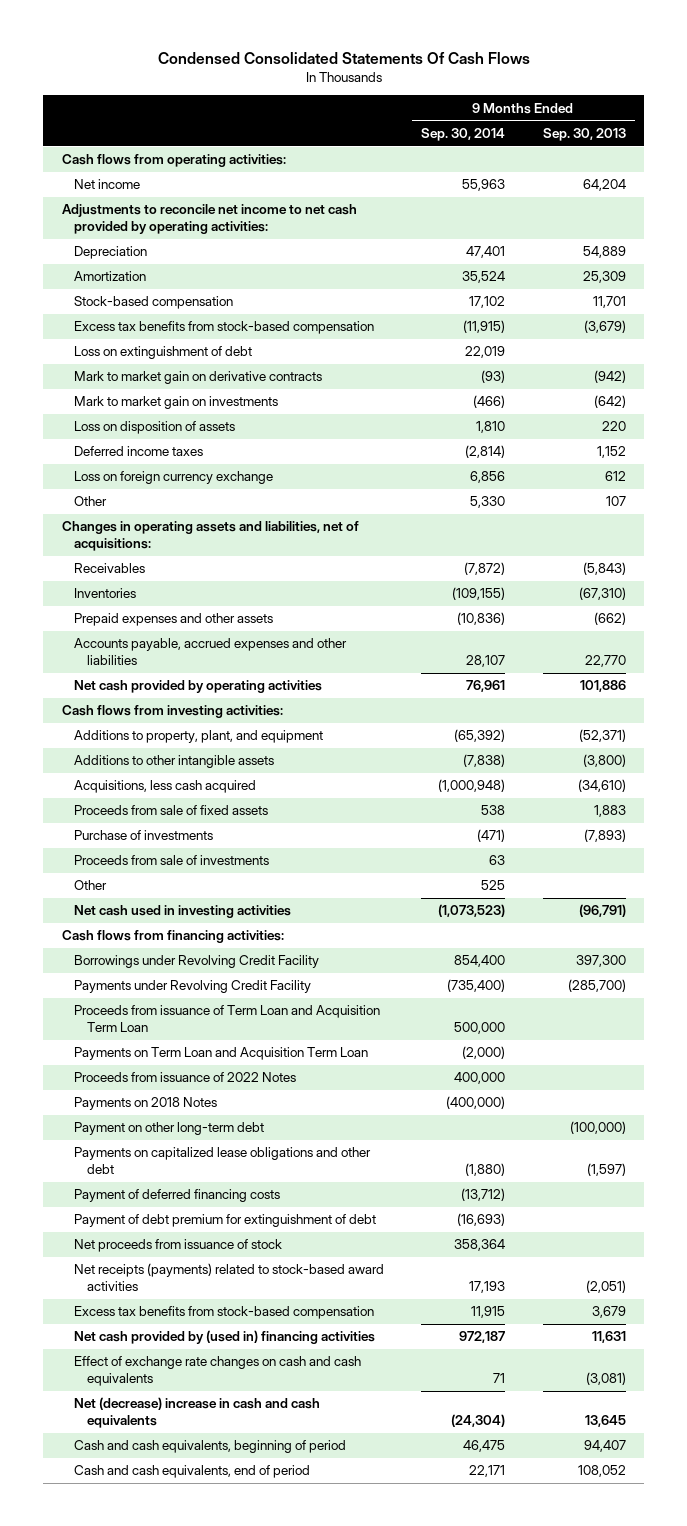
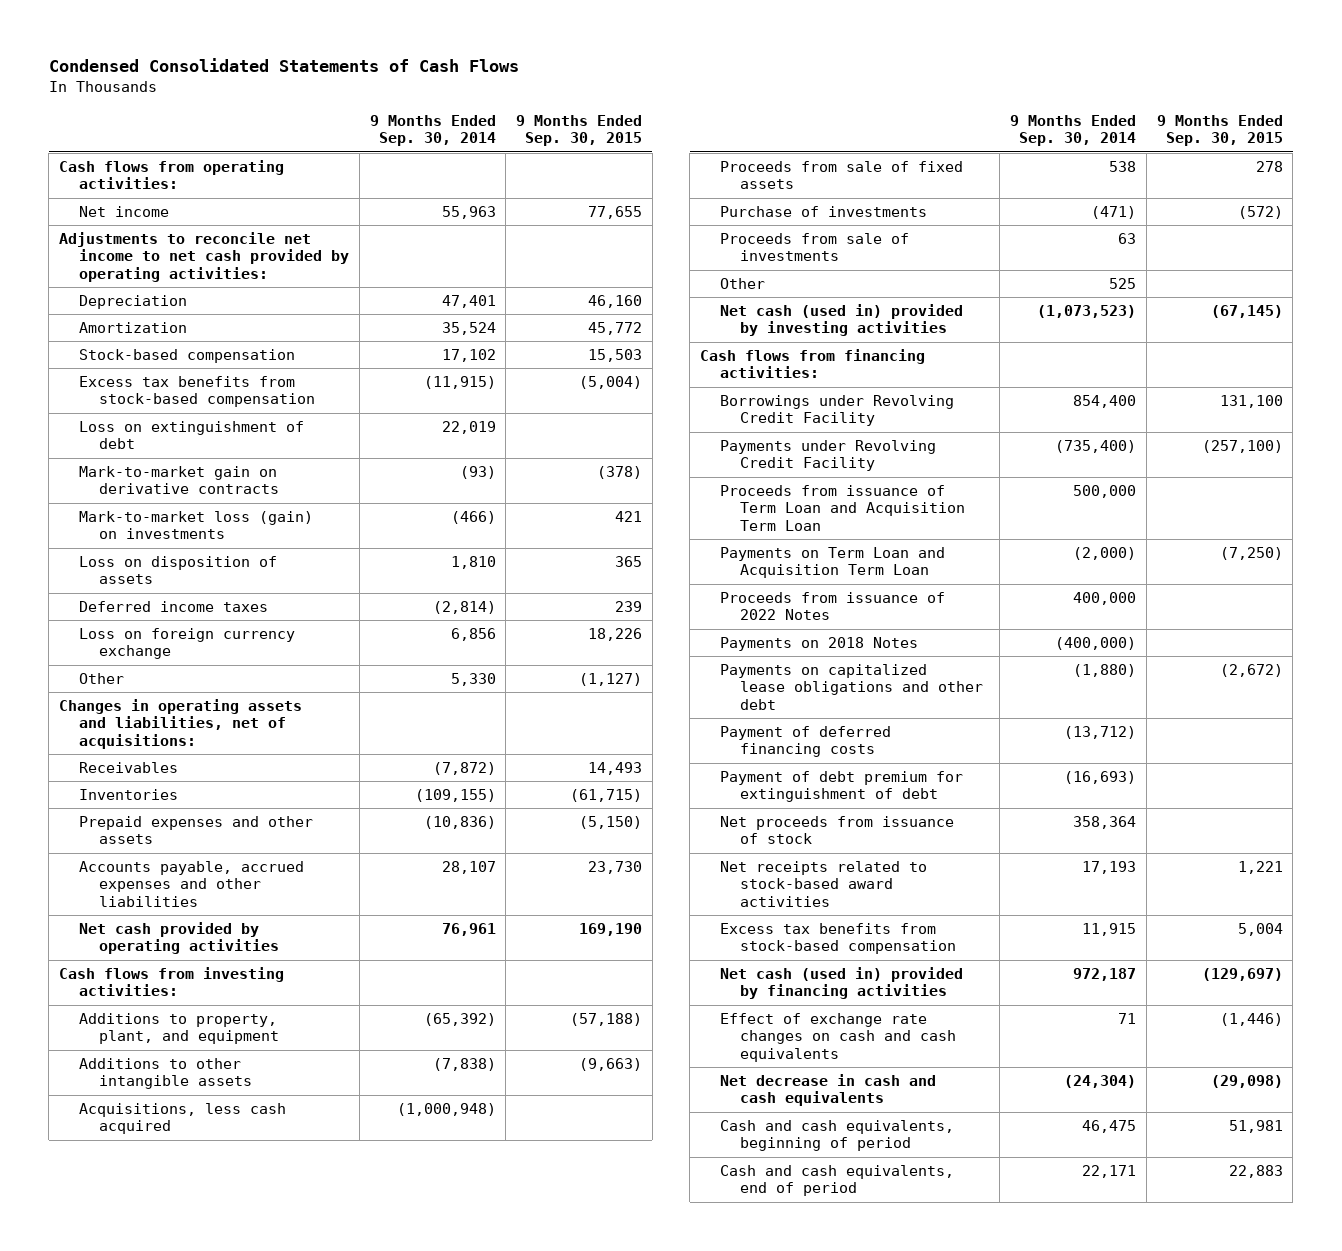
- Condensed Consolidated Statements Of Cash Flows
+ Condensed Consolidated Statements of Cash Flows
- | 9 Months Ended Sep. 30, 2014 | 9 Months Ended Sep. 30, 2013
+ | 9 Months Ended Sep. 30, 2014 | 9 Months Ended Sep. 30, 2015
- Mark to market gain on derivative contracts | (93) | (942)
- Mark to market gain on investments | (466) | (642)
+ Mark-to-market gain on derivative contracts | (93) | (378)
+ Mark-to-market loss (gain) on investments | (466) | 421
- Net cash used in investing activities | (1,073,523) | (96,791)
+ Net cash (used in) provided by investing activities | (1,073,523) | (67,145)
- Payment on other long-term debt | | (100,000)
- Net receipts (payments) related to stock-based award activities | 17,193 | (2,051)
+ Net receipts related to stock-based award activities | 17,193 | 1,221
- Net cash provided by (used in) financing activities | 972,187 | 11,631
+ Net cash (used in) provided by financing activities | 972,187 | (129,697)
- Net (decrease) increase in cash and cash equivalents | (24,304) | 13,645
+ Net decrease in cash and cash equivalents | (24,304) | (29,098)

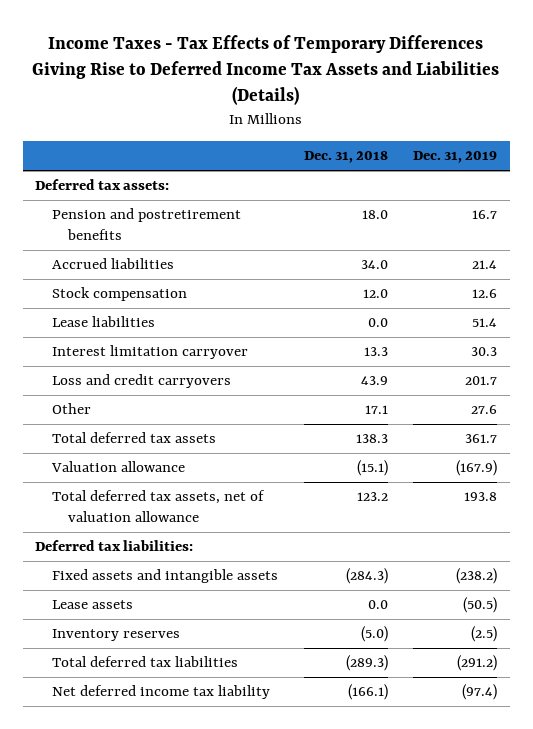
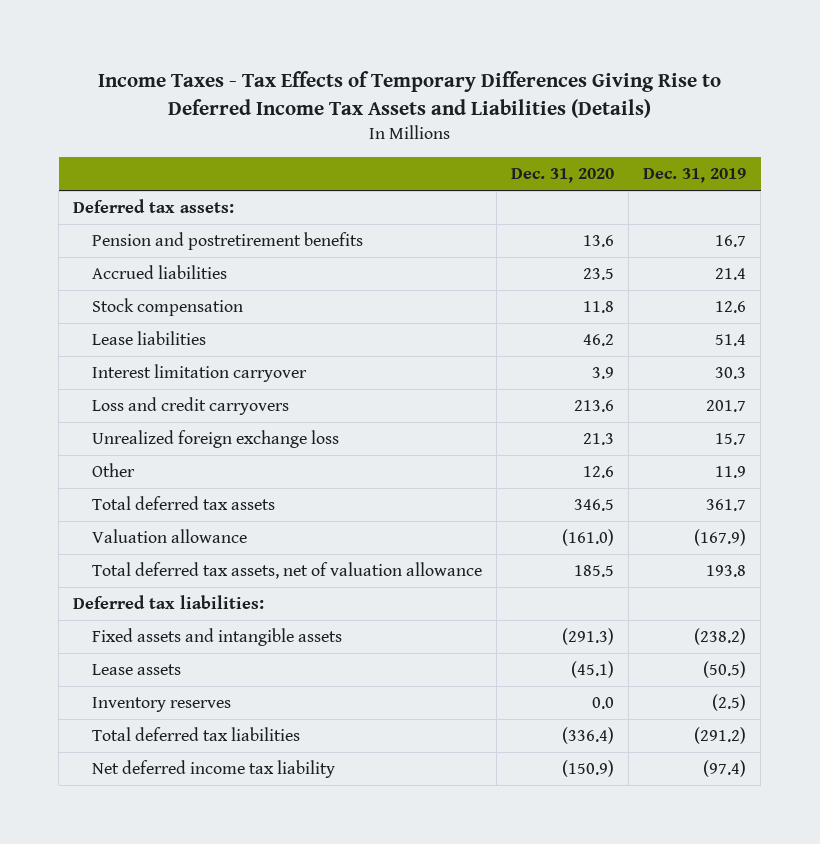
- | Dec. 31, 2018 | Dec. 31, 2019
+ | Dec. 31, 2020 | Dec. 31, 2019
- Other | 17.1 | 27.6
+ Unrealized foreign exchange loss | 21.3 | 15.7
+ Other | 12.6 | 11.9

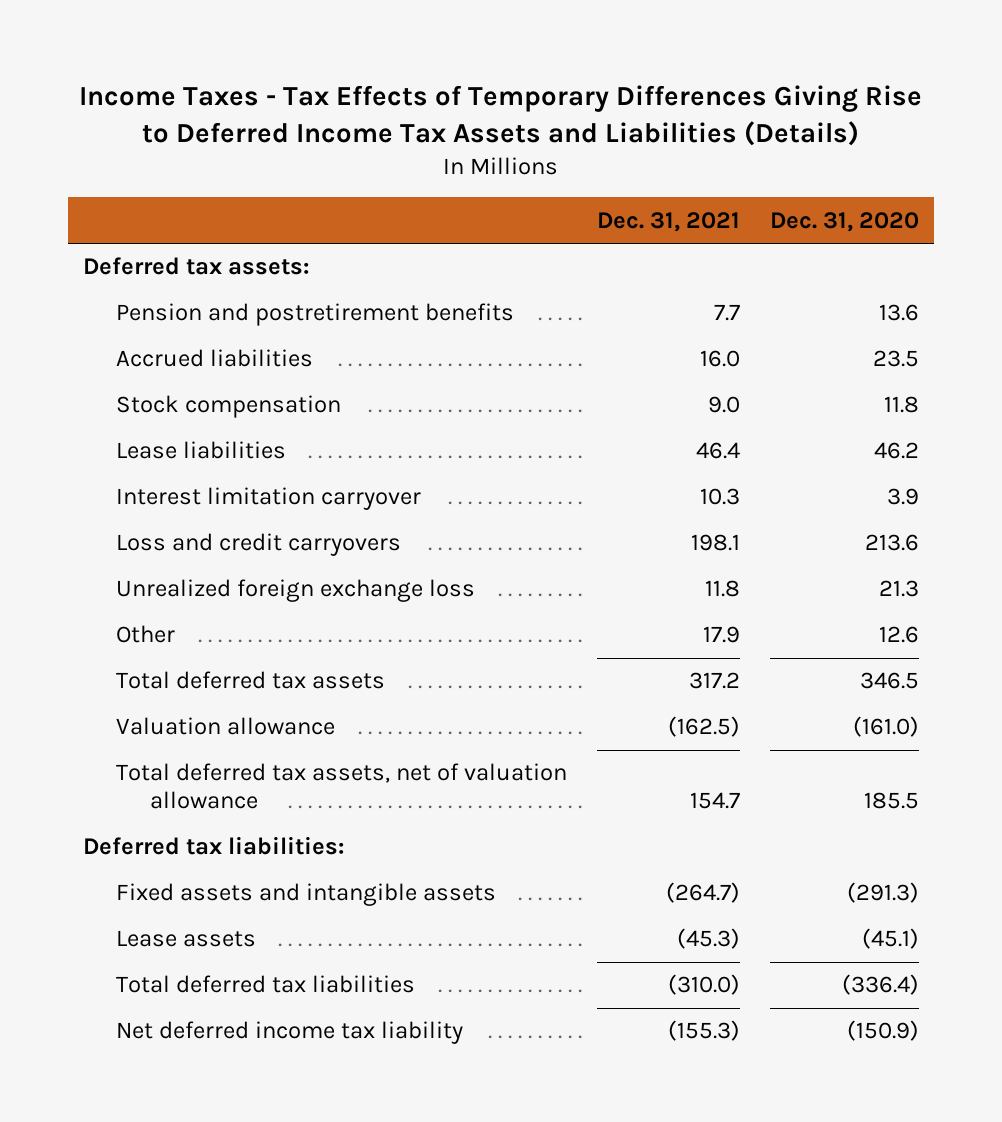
- | Dec. 31, 2020 | Dec. 31, 2019
+ | Dec. 31, 2021 | Dec. 31, 2020
- Inventory reserves | 0.0 | (2.5)

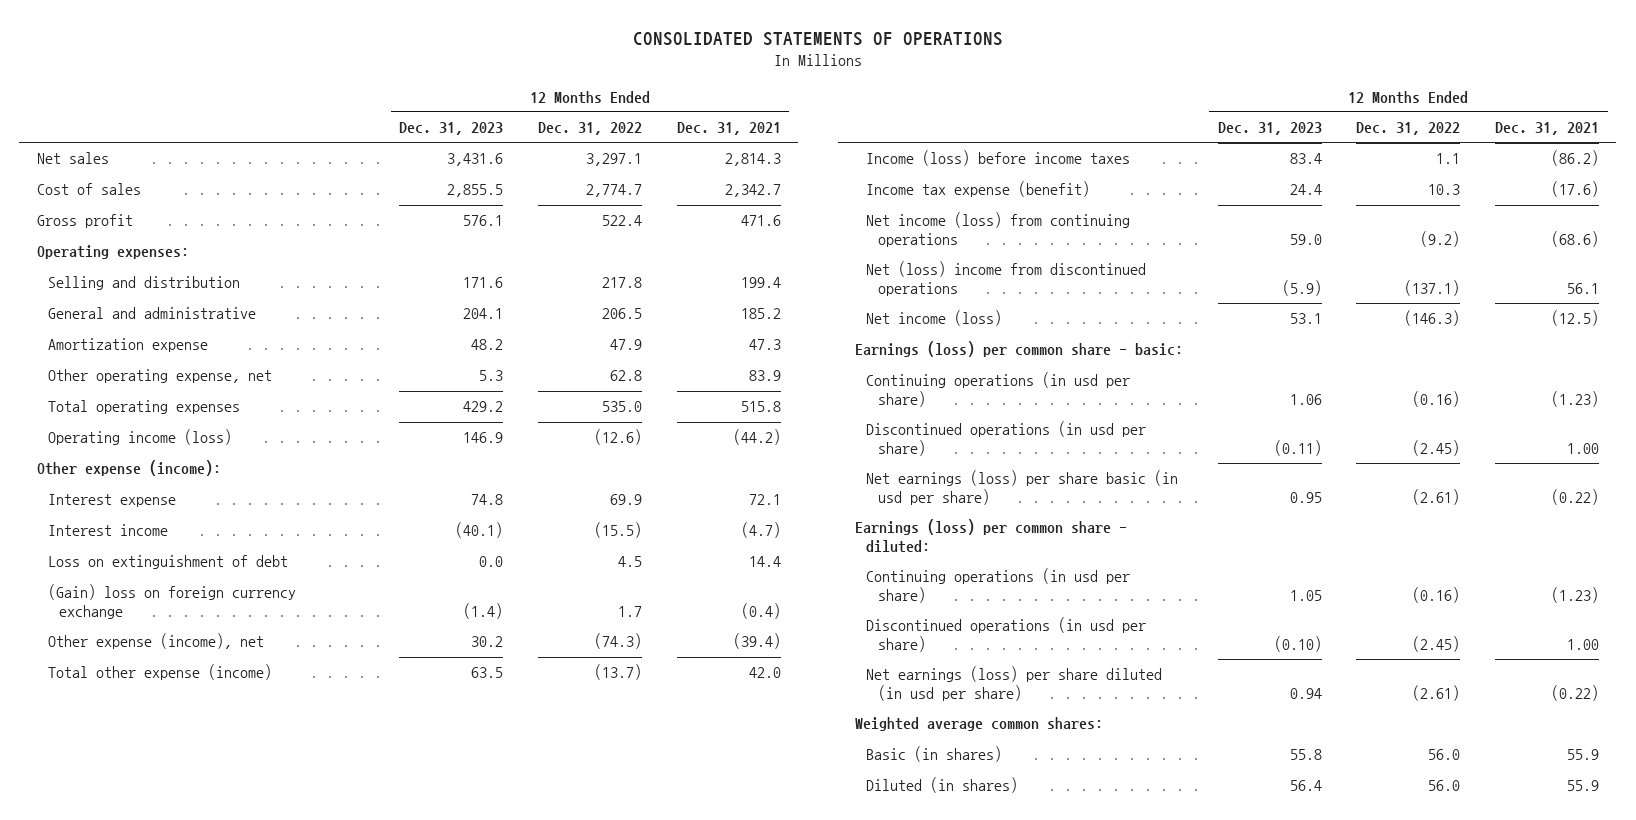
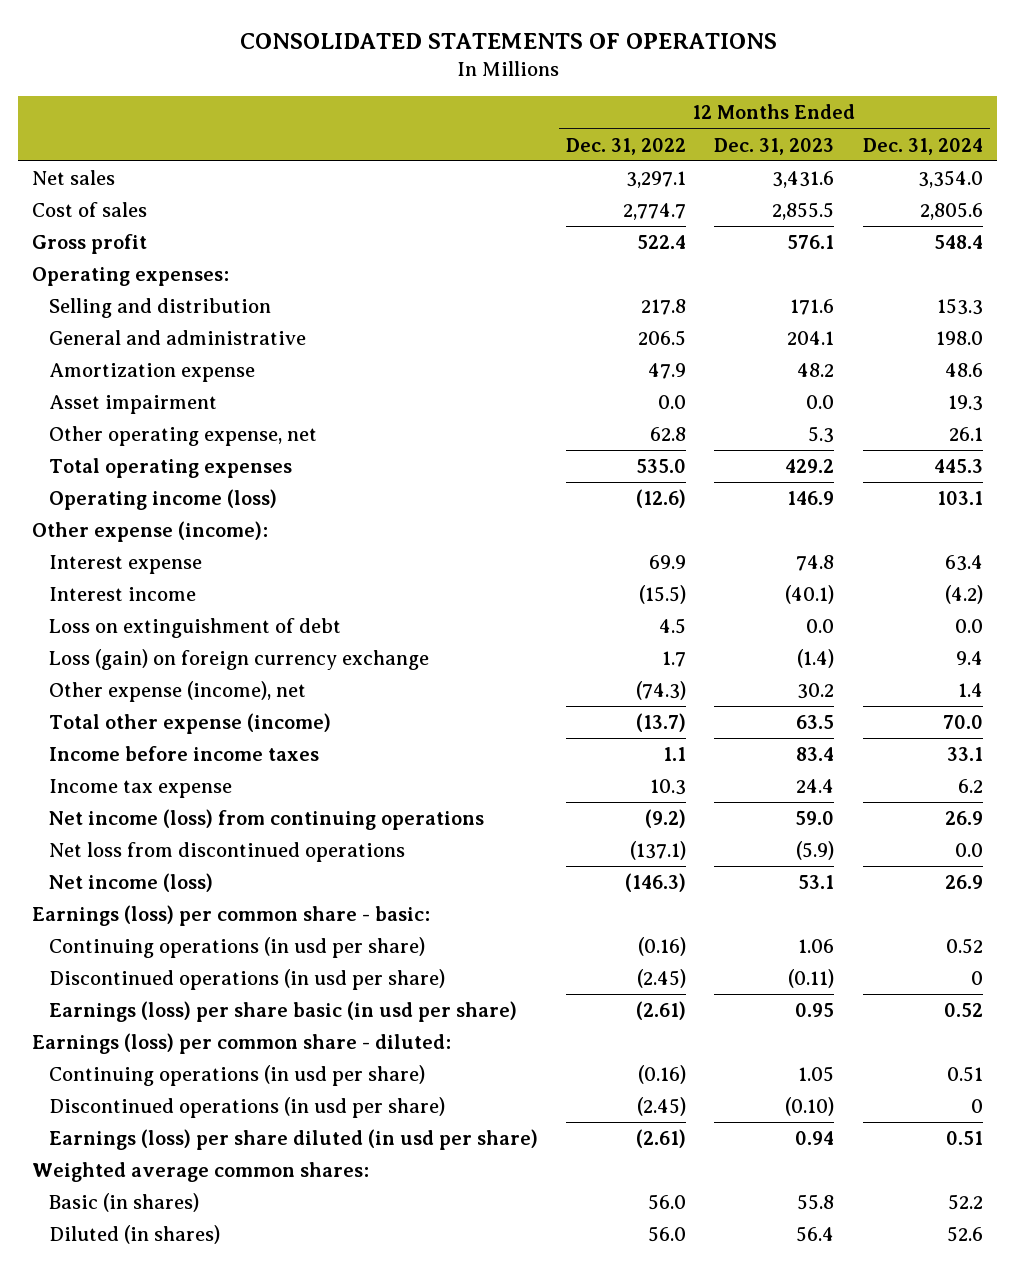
- | 12 Months Ended Dec. 31, 2023 | 12 Months Ended Dec. 31, 2022 | 12 Months Ended Dec. 31, 2021
+ | 12 Months Ended Dec. 31, 2022 | 12 Months Ended Dec. 31, 2023 | 12 Months Ended Dec. 31, 2024
+ Asset impairment | 0.0 | 0.0 | 19.3
- (Gain) loss on foreign currency exchange | (1.4) | 1.7 | (0.4)
+ Loss (gain) on foreign currency exchange | 1.7 | (1.4) | 9.4
- Income (loss) before income taxes | 83.4 | 1.1 | (86.2)
- Income tax expense (benefit) | 24.4 | 10.3 | (17.6)
+ Income before income taxes | 1.1 | 83.4 | 33.1
+ Income tax expense | 10.3 | 24.4 | 6.2
- Net (loss) income from discontinued operations | (5.9) | (137.1) | 56.1
+ Net loss from discontinued operations | (137.1) | (5.9) | 0.0
- Net earnings (loss) per share basic (in usd per share) | 0.95 | (2.61) | (0.22)
+ Earnings (loss) per share basic (in usd per share) | (2.61) | 0.95 | 0.52
- Net earnings (loss) per share diluted (in usd per share) | 0.94 | (2.61) | (0.22)
+ Earnings (loss) per share diluted (in usd per share) | (2.61) | 0.94 | 0.51

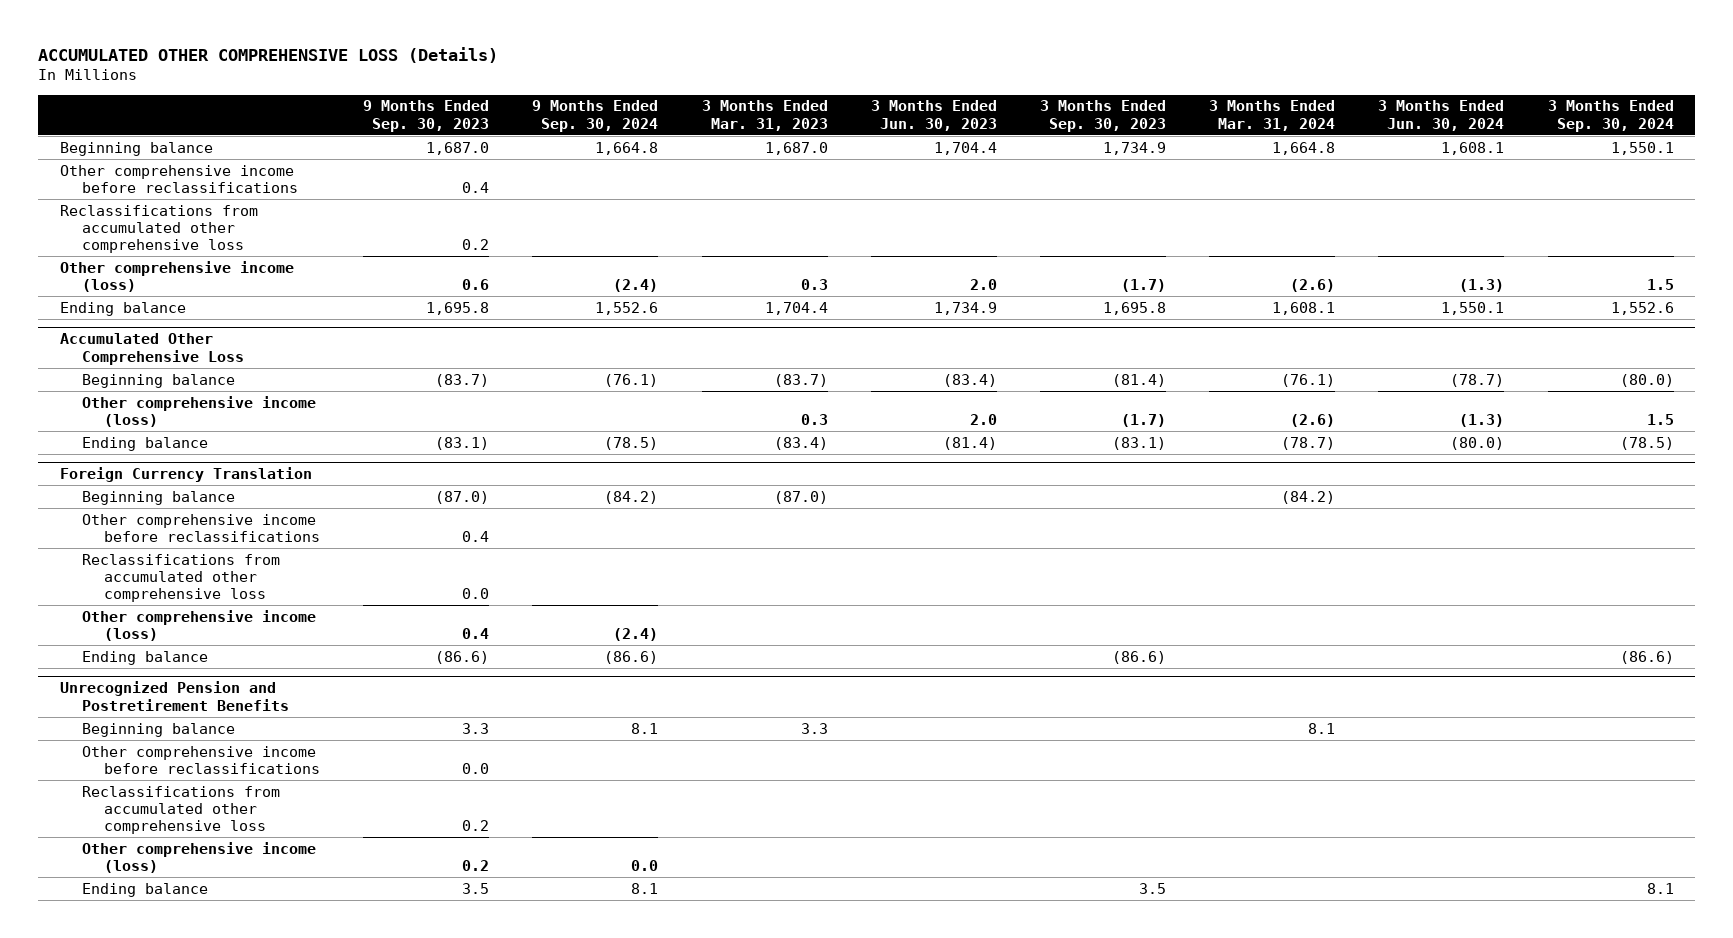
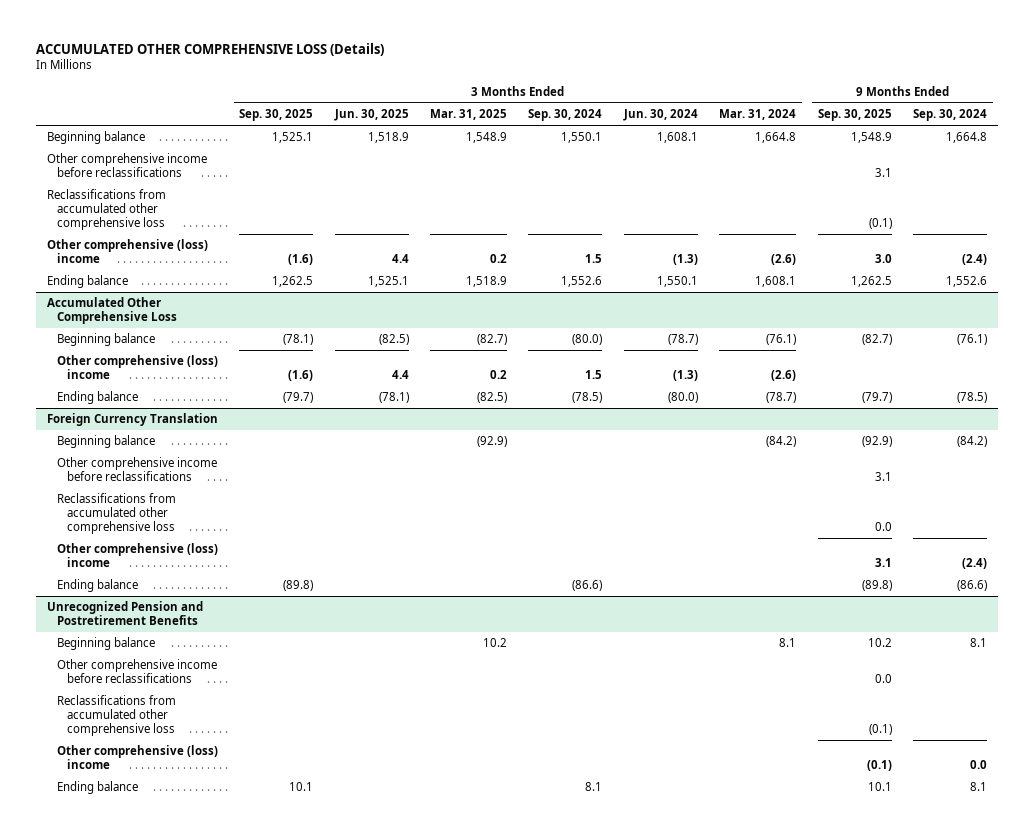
- | 9 Months Ended Sep. 30, 2023 | 9 Months Ended Sep. 30, 2024 | 3 Months Ended Mar. 31, 2023 | 3 Months Ended Jun. 30, 2023 | 3 Months Ended Sep. 30, 2023 | 3 Months Ended Mar. 31, 2024 | 3 Months Ended Jun. 30, 2024 | 3 Months Ended Sep. 30, 2024
+ | 3 Months Ended Sep. 30, 2025 | 3 Months Ended Jun. 30, 2025 | 3 Months Ended Mar. 31, 2025 | 3 Months Ended Sep. 30, 2024 | 3 Months Ended Jun. 30, 2024 | 3 Months Ended Mar. 31, 2024 | 9 Months Ended Sep. 30, 2025 | 9 Months Ended Sep. 30, 2024
- Other comprehensive income (loss) | 0.6 | (2.4) | 0.3 | 2.0 | (1.7) | (2.6) | (1.3) | 1.5
+ Other comprehensive (loss) income | (1.6) | 4.4 | 0.2 | 1.5 | (1.3) | (2.6) | 3.0 | (2.4)
@ Accumulated Other Comprehensive Loss
- Other comprehensive income (loss) | | | 0.3 | 2.0 | (1.7) | (2.6) | (1.3) | 1.5
+ Other comprehensive (loss) income | (1.6) | 4.4 | 0.2 | 1.5 | (1.3) | (2.6) | |
@ Foreign Currency Translation
- Other comprehensive income (loss) | 0.4 | (2.4) | | | | | |
+ Other comprehensive (loss) income | | | | | | | 3.1 | (2.4)
@ Unrecognized Pension and Postretirement Benefits
- Other comprehensive income (loss) | 0.2 | 0.0 | | | | | |
+ Other comprehensive (loss) income | | | | | | | (0.1) | 0.0

